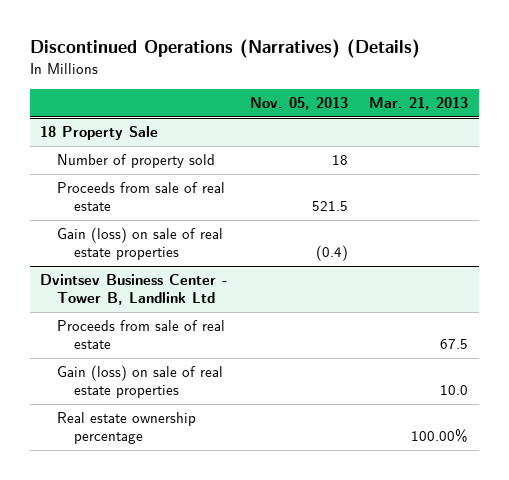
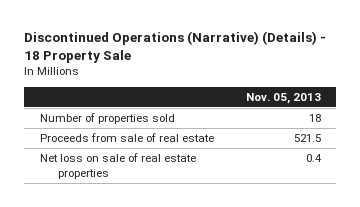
- Discontinued Operations (Narratives) (Details)
+ Discontinued Operations (Narrative) (Details) - 18 Property Sale
- | Nov. 05, 2013 | Mar. 21, 2013
+ | Nov. 05, 2013
- 18 Property Sale
- Number of property sold | 18 |
+ Number of properties sold | 18
- Gain (loss) on sale of real estate properties | (0.4) |
- Dvintsev Business Center - Tower B, Landlink Ltd
- Proceeds from sale of real estate | | 67.5
- Gain (loss) on sale of real estate properties | | 10.0
- Real estate ownership percentage | | 100.00%
+ Net loss on sale of real estate properties | 0.4

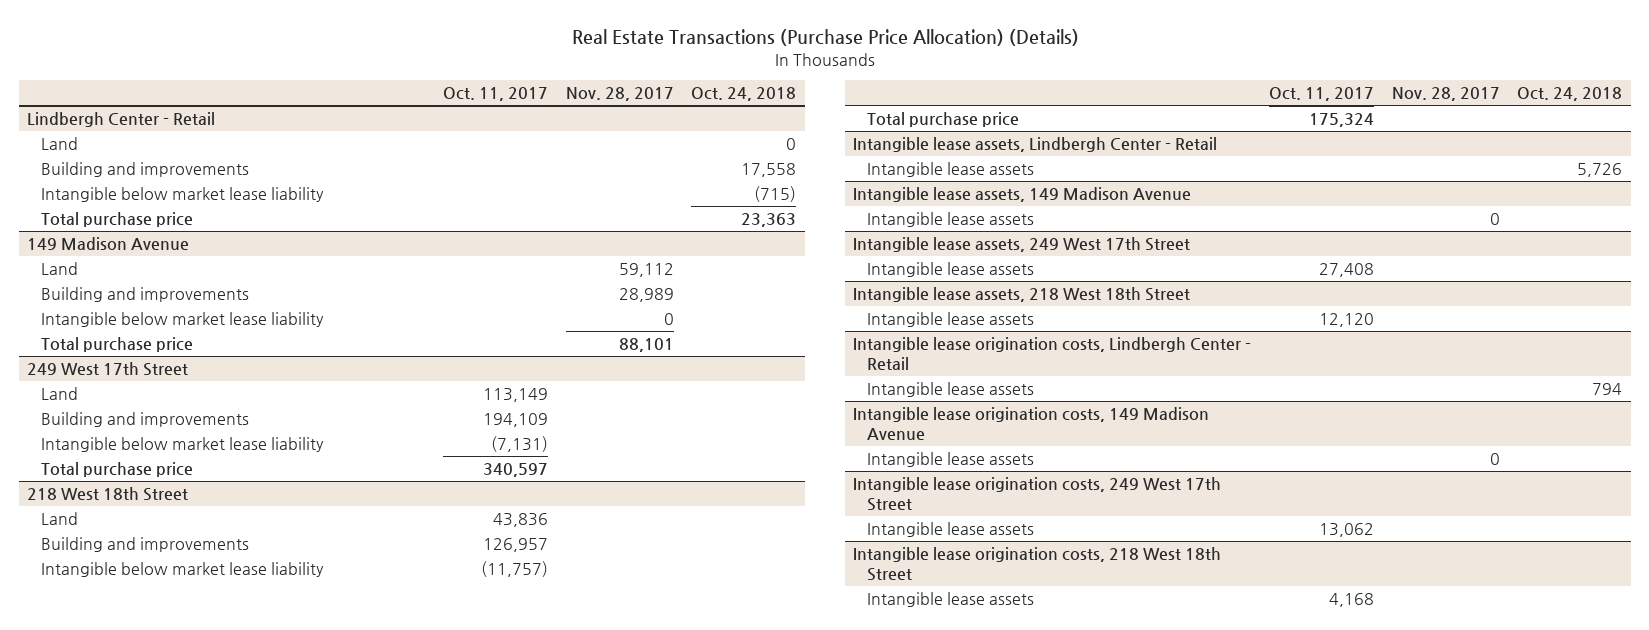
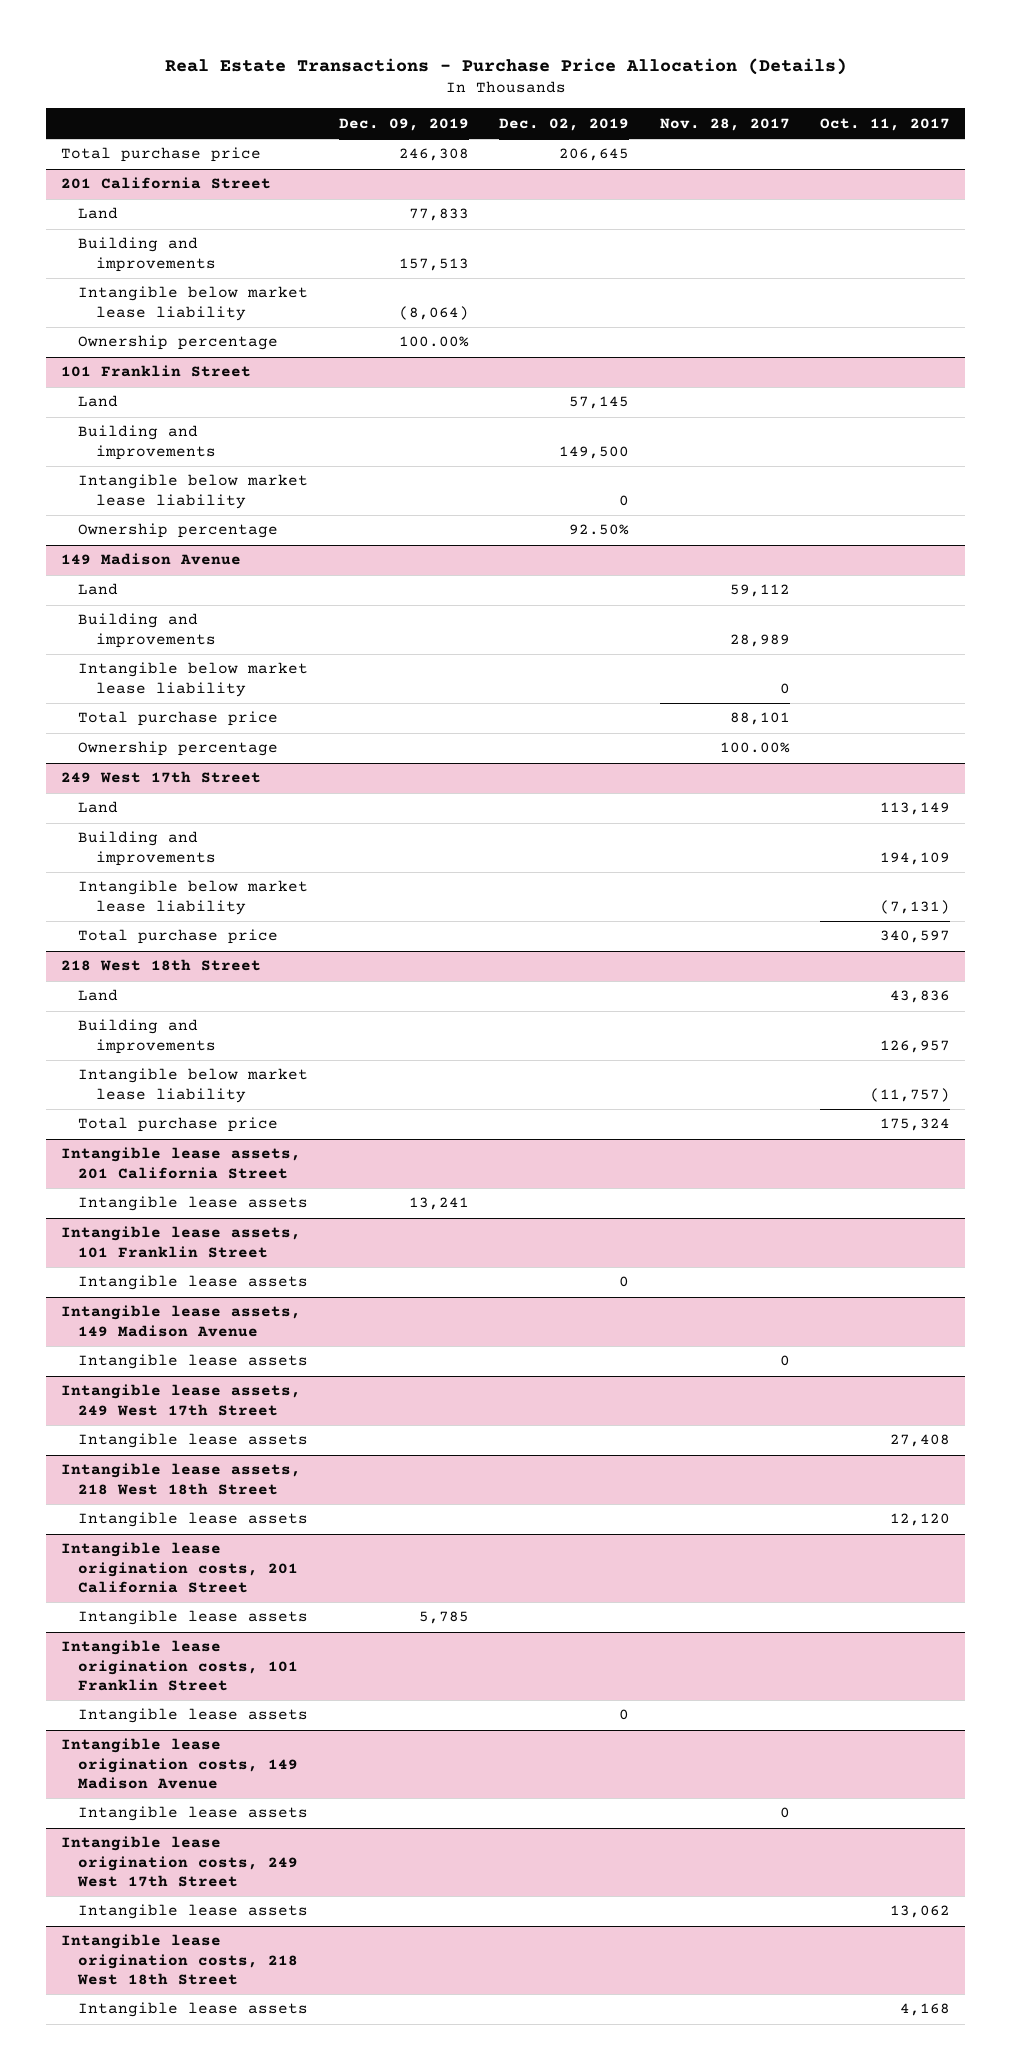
- Real Estate Transactions (Purchase Price Allocation) (Details)
+ Real Estate Transactions - Purchase Price Allocation (Details)
- | Oct. 11, 2017 | Nov. 28, 2017 | Oct. 24, 2018
+ | Dec. 09, 2019 | Dec. 02, 2019 | Nov. 28, 2017 | Oct. 11, 2017
- Lindbergh Center - Retail
- Land | | | 0
- Building and improvements | | | 17,558
- Intangible below market lease liability | | | (715)
- Total purchase price | | | 23,363
+ Total purchase price | 246,308 | 206,645 | |
+ 201 California Street
+ Land | 77,833 | | |
+ Building and improvements | 157,513 | | |
+ Intangible below market lease liability | (8,064) | | |
+ Ownership percentage | 100.00% | | |
+ 101 Franklin Street
+ Land | | 57,145 | |
+ Building and improvements | | 149,500 | |
+ Intangible below market lease liability | | 0 | |
+ Ownership percentage | | 92.50% | |
@ 149 Madison Avenue
+ Ownership percentage | | | 100.00% |
- Intangible lease assets, Lindbergh Center - Retail
- Intangible lease assets | | | 5,726
+ Intangible lease assets, 201 California Street
+ Intangible lease assets | 13,241 | | |
+ Intangible lease assets, 101 Franklin Street
+ Intangible lease assets | | 0 | |
- Intangible lease origination costs, Lindbergh Center - Retail
- Intangible lease assets | | | 794
+ Intangible lease origination costs, 201 California Street
+ Intangible lease assets | 5,785 | | |
+ Intangible lease origination costs, 101 Franklin Street
+ Intangible lease assets | | 0 | |

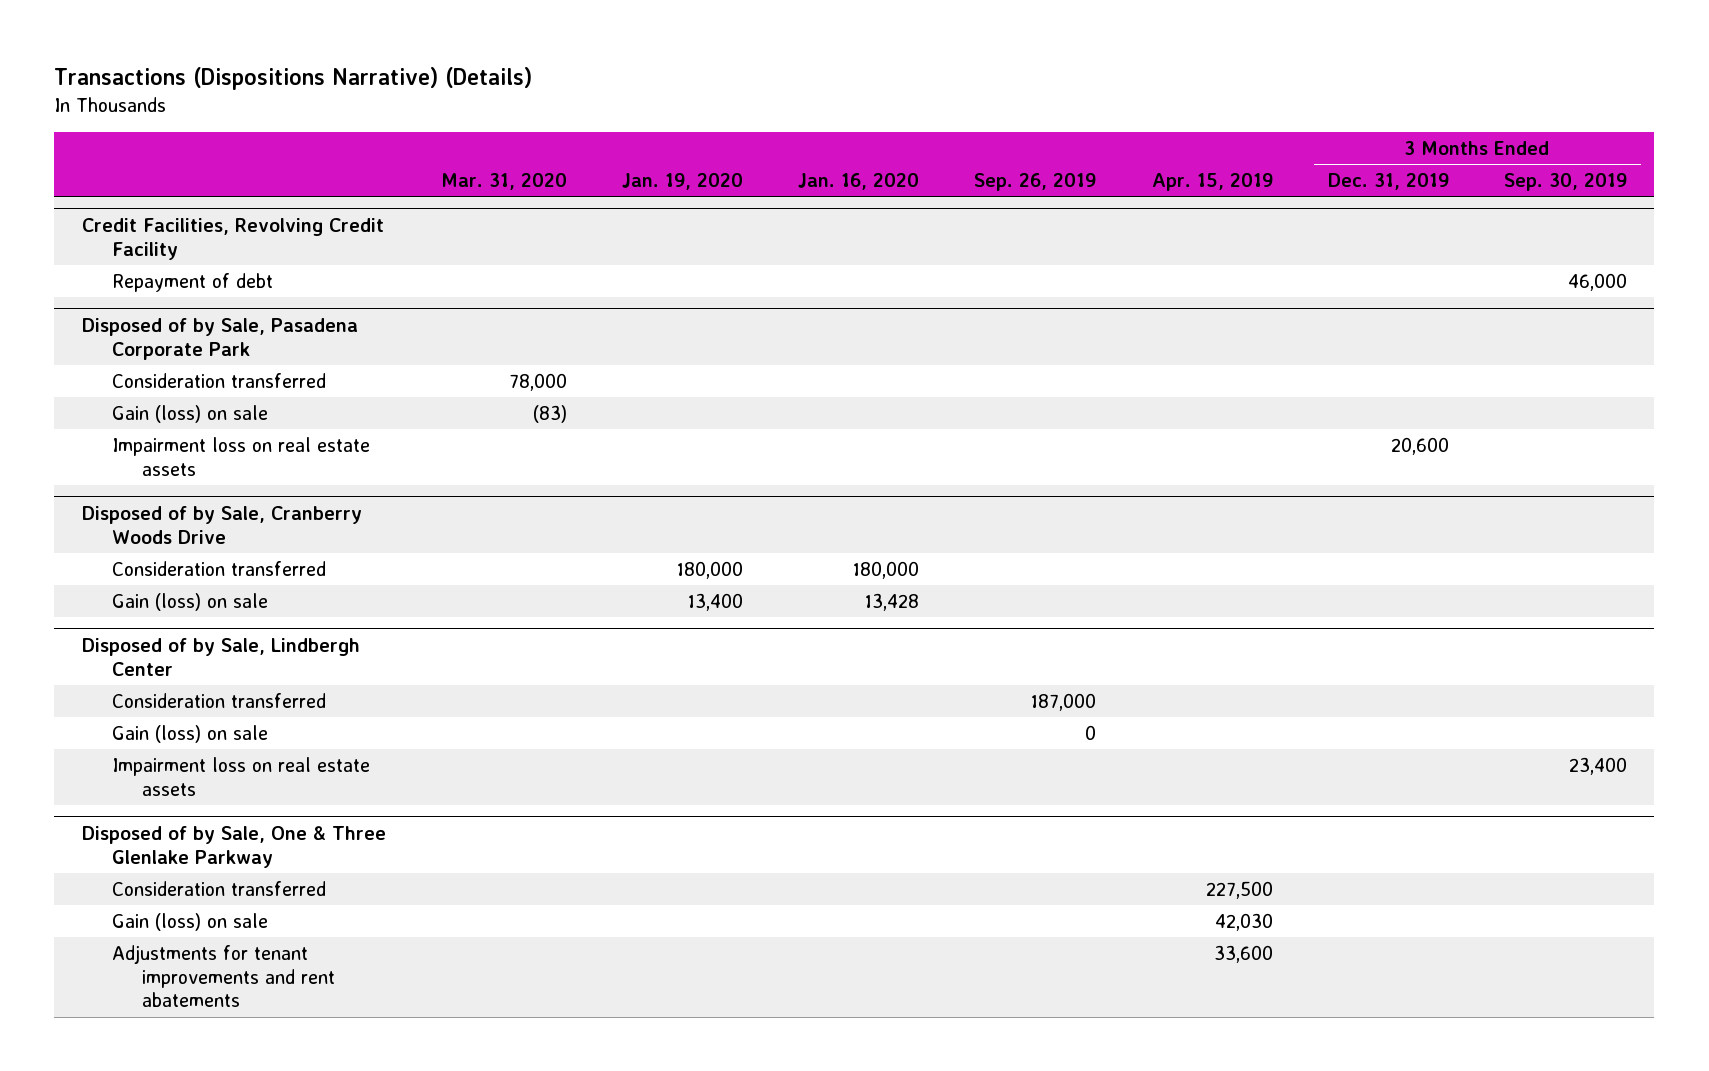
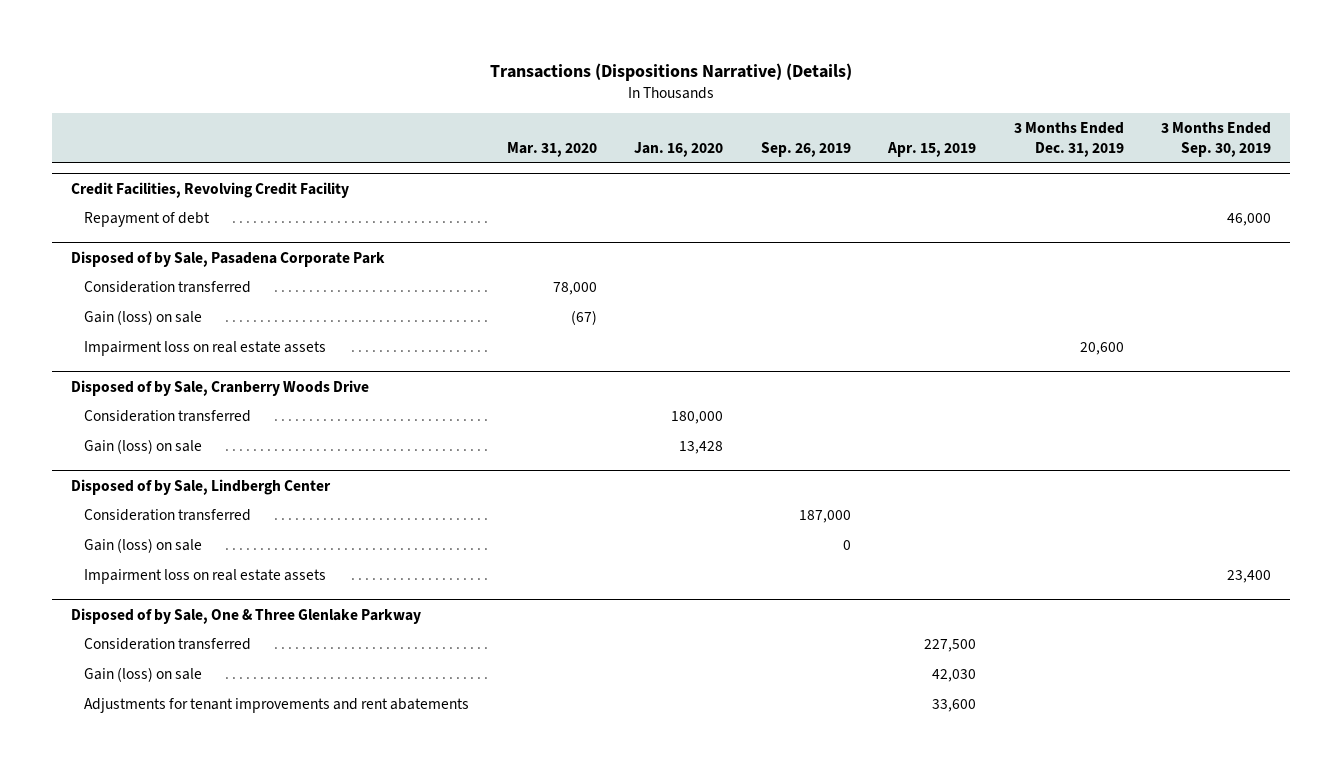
- | Mar. 31, 2020 | Jan. 19, 2020 | Jan. 16, 2020 | Sep. 26, 2019 | Apr. 15, 2019 | 3 Months Ended Dec. 31, 2019 | 3 Months Ended Sep. 30, 2019
+ | Mar. 31, 2020 | Jan. 16, 2020 | Sep. 26, 2019 | Apr. 15, 2019 | 3 Months Ended Dec. 31, 2019 | 3 Months Ended Sep. 30, 2019
@ Disposed of by Sale, Pasadena Corporate Park
- Gain (loss) on sale | (83) | | | | | |
+ Gain (loss) on sale | (67) | | | | |

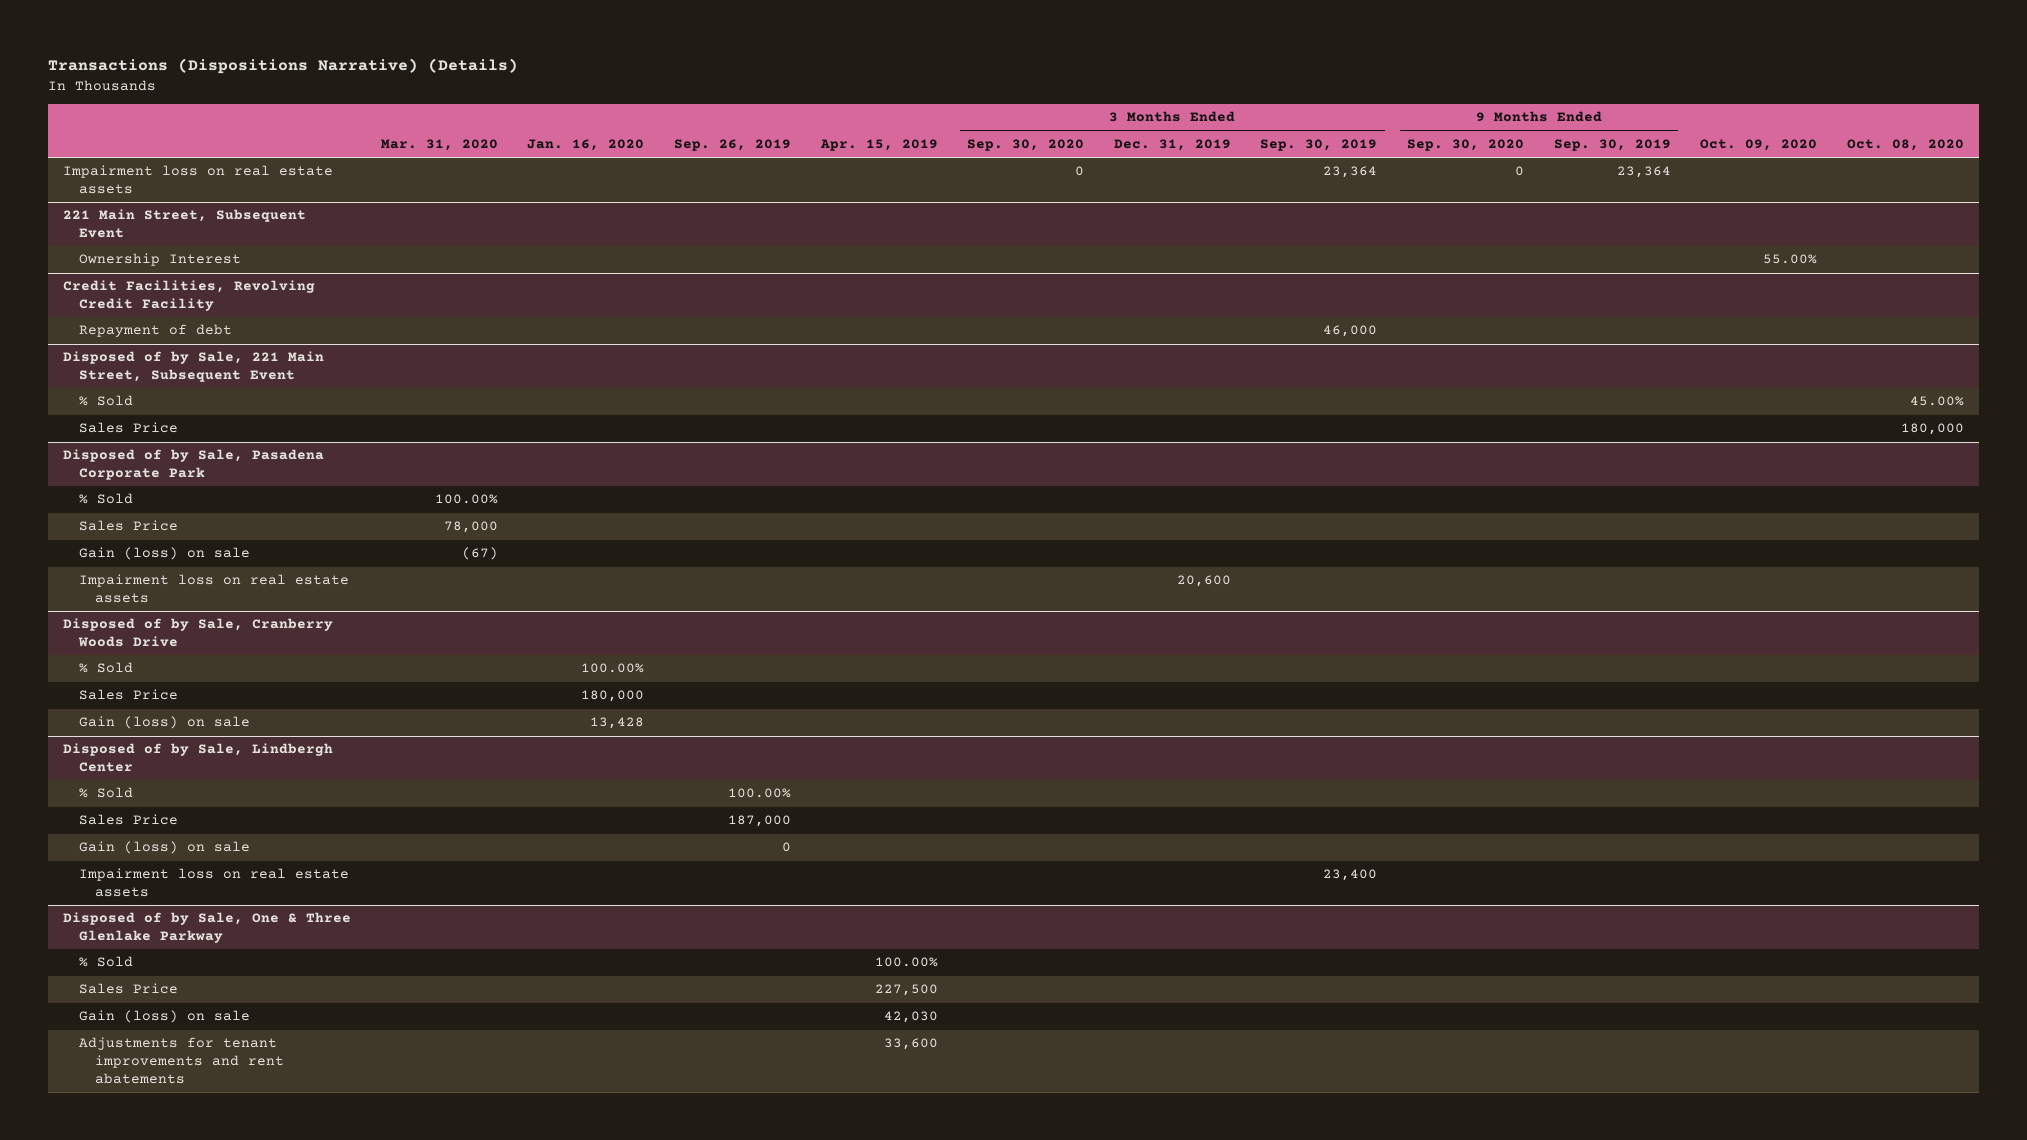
- | Mar. 31, 2020 | Jan. 16, 2020 | Sep. 26, 2019 | Apr. 15, 2019 | 3 Months Ended Dec. 31, 2019 | 3 Months Ended Sep. 30, 2019
+ | Mar. 31, 2020 | Jan. 16, 2020 | Sep. 26, 2019 | Apr. 15, 2019 | 3 Months Ended Sep. 30, 2020 | 3 Months Ended Dec. 31, 2019 | 3 Months Ended Sep. 30, 2019 | 9 Months Ended Sep. 30, 2020 | 9 Months Ended Sep. 30, 2019 | Oct. 09, 2020 | Oct. 08, 2020
+ Impairment loss on real estate assets | | | | | 0 | | 23,364 | 0 | 23,364 | |
+ 221 Main Street, Subsequent Event
+ Ownership Interest | | | | | | | | | | 55.00% |
+ Disposed of by Sale, 221 Main Street, Subsequent Event
+ % Sold | | | | | | | | | | | 45.00%
+ Sales Price | | | | | | | | | | | 180,000
@ Disposed of by Sale, Pasadena Corporate Park
- Consideration transferred | 78,000 | | | | |
+ % Sold | 100.00% | | | | | | | | | |
+ Sales Price | 78,000 | | | | | | | | | |
@ Disposed of by Sale, Cranberry Woods Drive
- Consideration transferred | | 180,000 | | | |
+ % Sold | | 100.00% | | | | | | | | |
+ Sales Price | | 180,000 | | | | | | | | |
@ Disposed of by Sale, Lindbergh Center
- Consideration transferred | | | 187,000 | | |
+ % Sold | | | 100.00% | | | | | | | |
+ Sales Price | | | 187,000 | | | | | | | |
@ Disposed of by Sale, One & Three Glenlake Parkway
- Consideration transferred | | | | 227,500 | |
+ % Sold | | | | 100.00% | | | | | | |
+ Sales Price | | | | 227,500 | | | | | | |

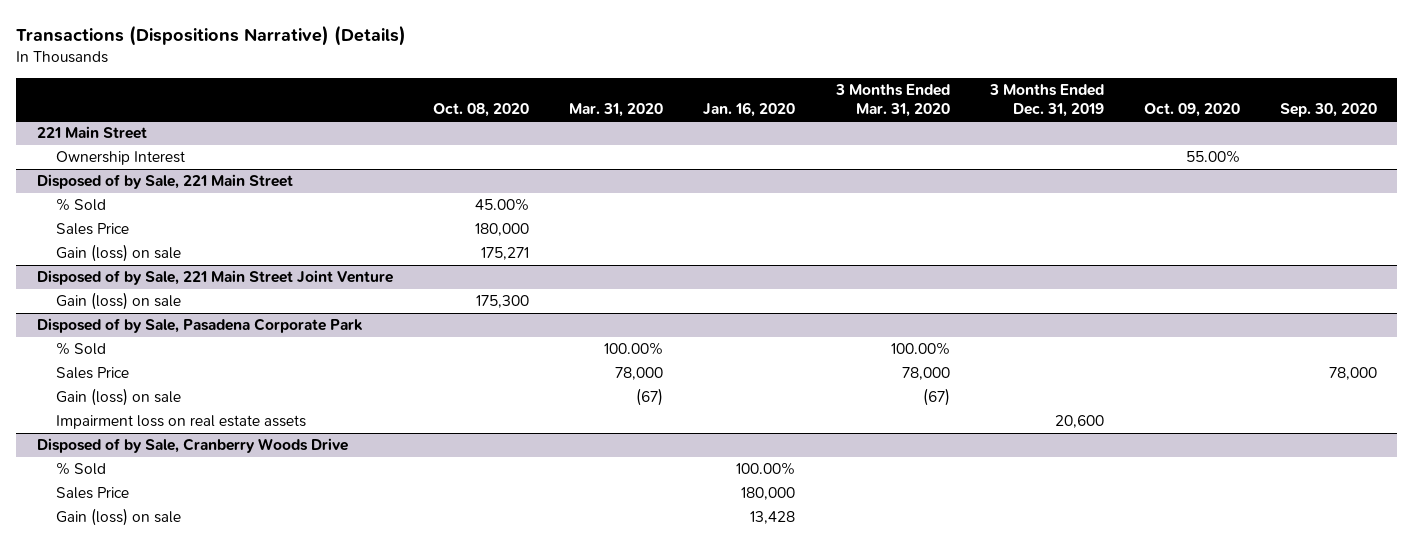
- | Mar. 31, 2020 | Jan. 16, 2020 | Sep. 26, 2019 | Apr. 15, 2019 | 3 Months Ended Sep. 30, 2020 | 3 Months Ended Dec. 31, 2019 | 3 Months Ended Sep. 30, 2019 | 9 Months Ended Sep. 30, 2020 | 9 Months Ended Sep. 30, 2019 | Oct. 09, 2020 | Oct. 08, 2020
+ | Oct. 08, 2020 | Mar. 31, 2020 | Jan. 16, 2020 | 3 Months Ended Mar. 31, 2020 | 3 Months Ended Dec. 31, 2019 | Oct. 09, 2020 | Sep. 30, 2020
- Impairment loss on real estate assets | | | | | 0 | | 23,364 | 0 | 23,364 | |
- 221 Main Street, Subsequent Event
+ 221 Main Street
- Credit Facilities, Revolving Credit Facility
- Repayment of debt | | | | | | | 46,000 | | | |
- Disposed of by Sale, 221 Main Street, Subsequent Event
+ Disposed of by Sale, 221 Main Street
+ Gain (loss) on sale | 175,271 | | | | | |
+ Disposed of by Sale, 221 Main Street Joint Venture
+ Gain (loss) on sale | 175,300 | | | | | |
- Disposed of by Sale, Lindbergh Center
- % Sold | | | 100.00% | | | | | | | |
- Sales Price | | | 187,000 | | | | | | | |
- Gain (loss) on sale | | | 0 | | | | | | | |
- Impairment loss on real estate assets | | | | | | | 23,400 | | | |
- Disposed of by Sale, One & Three Glenlake Parkway
- % Sold | | | | 100.00% | | | | | | |
- Sales Price | | | | 227,500 | | | | | | |
- Gain (loss) on sale | | | | 42,030 | | | | | | |
- Adjustments for tenant improvements and rent abatements | | | | 33,600 | | | | | | |

